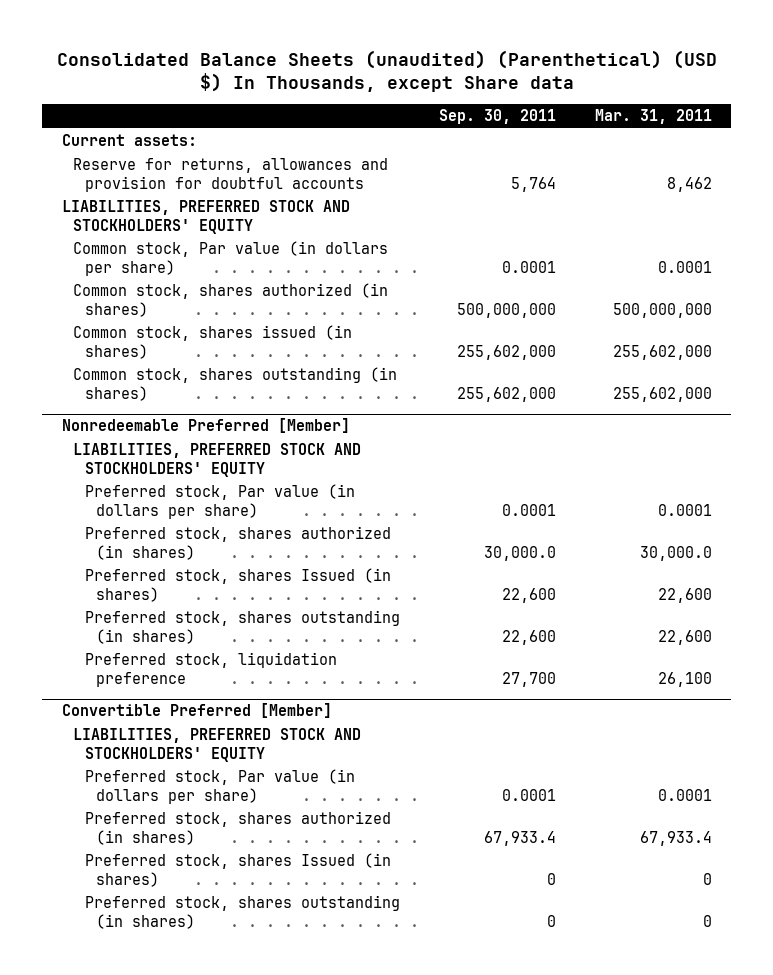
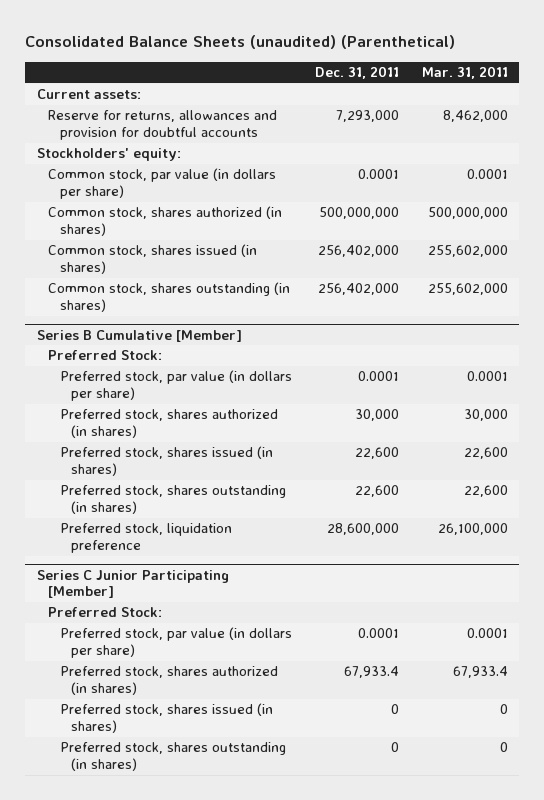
- Consolidated Balance Sheets (unaudited) (Parenthetical) (USD $) In Thousands, except Share data
+ Consolidated Balance Sheets (unaudited) (Parenthetical)
- | Sep. 30, 2011 | Mar. 31, 2011
+ | Dec. 31, 2011 | Mar. 31, 2011
- Reserve for returns, allowances and provision for doubtful accounts | 5,764 | 8,462
- LIABILITIES, PREFERRED STOCK AND STOCKHOLDERS' EQUITY
- Common stock, Par value (in dollars per share) | 0.0001 | 0.0001
+ Reserve for returns, allowances and provision for doubtful accounts | 7,293,000 | 8,462,000
+ Stockholders' equity:
+ Common stock, par value (in dollars per share) | 0.0001 | 0.0001
- Nonredeemable Preferred [Member]
- LIABILITIES, PREFERRED STOCK AND STOCKHOLDERS' EQUITY
- Preferred stock, Par value (in dollars per share) | 0.0001 | 0.0001
- Preferred stock, shares authorized (in shares) | 30,000.0 | 30,000.0
- Preferred stock, shares Issued (in shares) | 22,600 | 22,600
+ Series B Cumulative [Member]
+ Preferred Stock:
+ Preferred stock, par value (in dollars per share) | 0.0001 | 0.0001
+ Preferred stock, shares authorized (in shares) | 30,000 | 30,000
+ Preferred stock, shares issued (in shares) | 22,600 | 22,600
- Preferred stock, liquidation preference | 27,700 | 26,100
- Convertible Preferred [Member]
- LIABILITIES, PREFERRED STOCK AND STOCKHOLDERS' EQUITY
- Preferred stock, Par value (in dollars per share) | 0.0001 | 0.0001
+ Preferred stock, liquidation preference | 28,600,000 | 26,100,000
+ Series C Junior Participating [Member]
+ Preferred Stock:
+ Preferred stock, par value (in dollars per share) | 0.0001 | 0.0001
- Preferred stock, shares Issued (in shares) | 0 | 0
+ Preferred stock, shares issued (in shares) | 0 | 0

